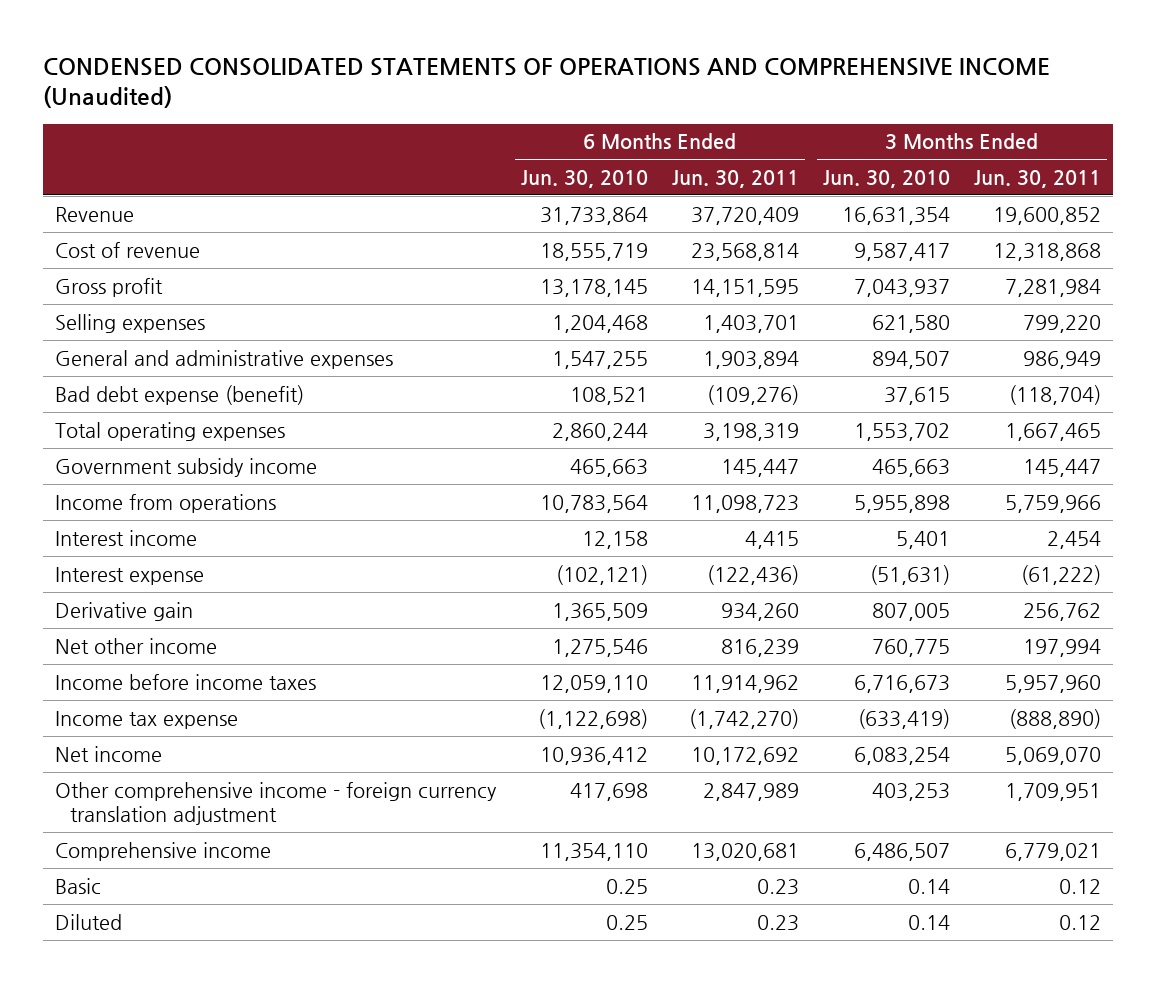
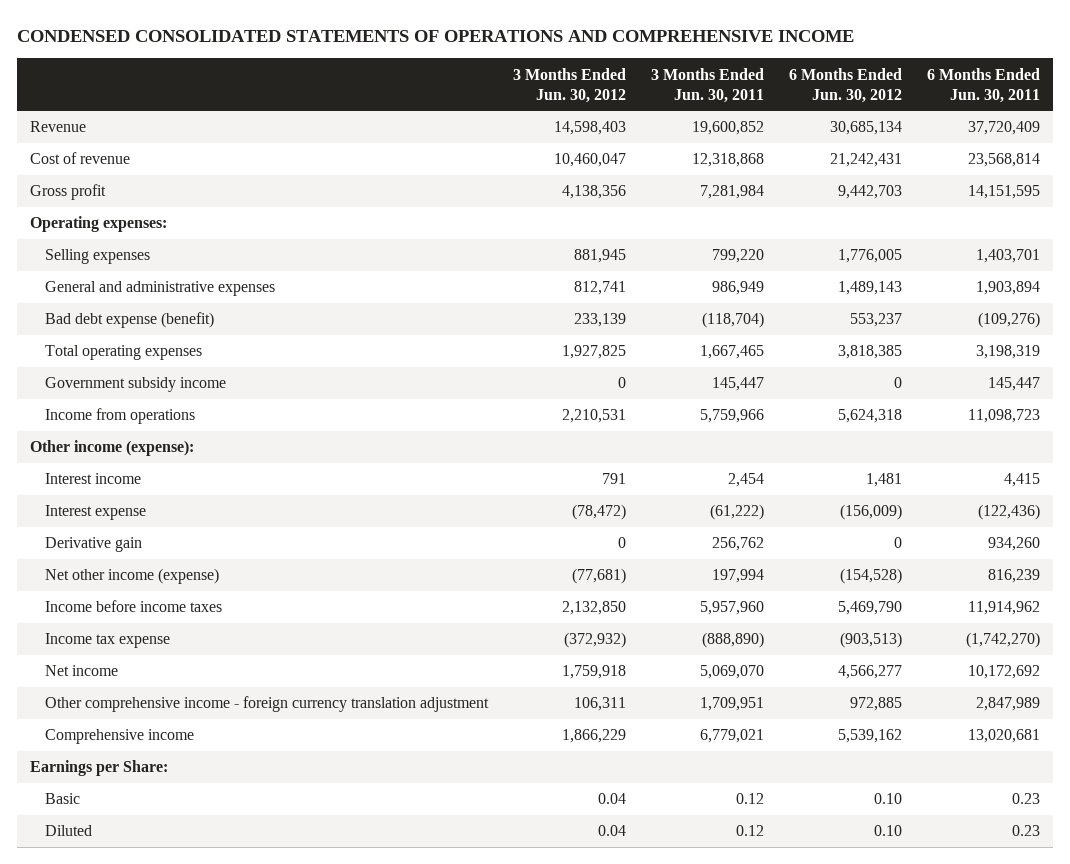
- CONDENSED CONSOLIDATED STATEMENTS OF OPERATIONS AND COMPREHENSIVE INCOME (Unaudited)
+ CONDENSED CONSOLIDATED STATEMENTS OF OPERATIONS AND COMPREHENSIVE INCOME
- | 6 Months Ended Jun. 30, 2010 | 6 Months Ended Jun. 30, 2011 | 3 Months Ended Jun. 30, 2010 | 3 Months Ended Jun. 30, 2011
+ | 3 Months Ended Jun. 30, 2012 | 3 Months Ended Jun. 30, 2011 | 6 Months Ended Jun. 30, 2012 | 6 Months Ended Jun. 30, 2011
+ Operating expenses:
+ Other income (expense):
- Net other income | 1,275,546 | 816,239 | 760,775 | 197,994
+ Net other income (expense) | (77,681) | 197,994 | (154,528) | 816,239
+ Earnings per Share:

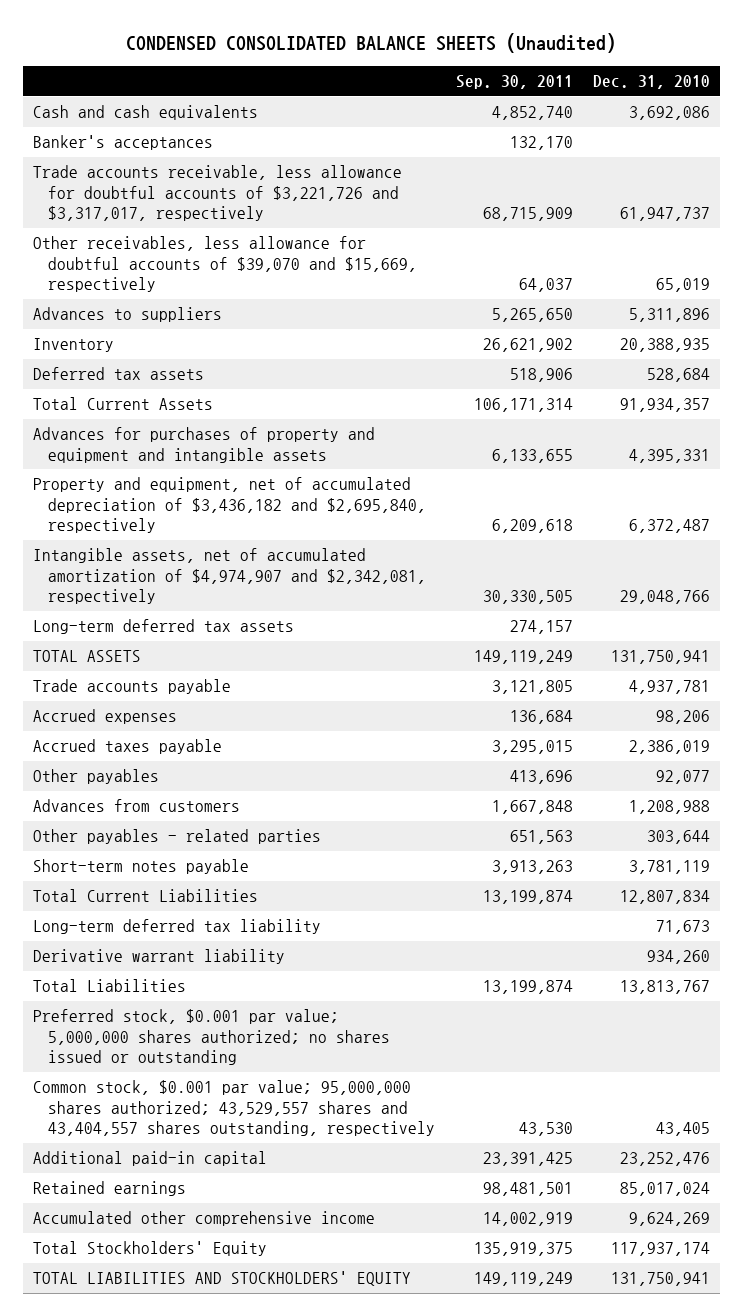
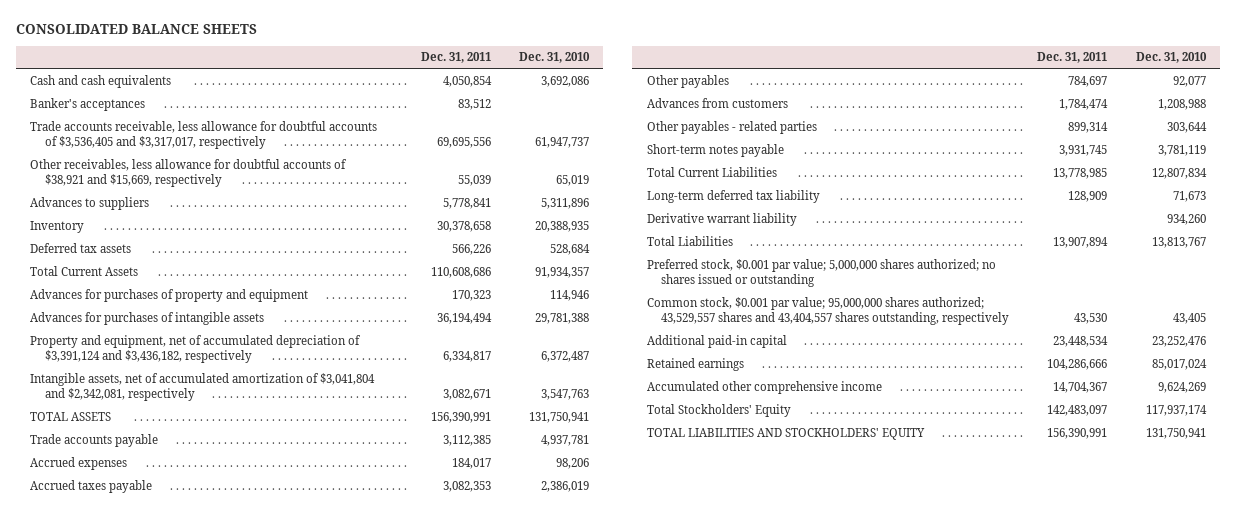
- CONDENSED CONSOLIDATED BALANCE SHEETS (Unaudited)
+ CONSOLIDATED BALANCE SHEETS
- | Sep. 30, 2011 | Dec. 31, 2010
+ | Dec. 31, 2011 | Dec. 31, 2010
- Trade accounts receivable, less allowance for doubtful accounts of $3,221,726 and $3,317,017, respectively | 68,715,909 | 61,947,737
- Other receivables, less allowance for doubtful accounts of $39,070 and $15,669, respectively | 64,037 | 65,019
+ Trade accounts receivable, less allowance for doubtful accounts of $3,536,405 and $3,317,017, respectively | 69,695,556 | 61,947,737
+ Other receivables, less allowance for doubtful accounts of $38,921 and $15,669, respectively | 55,039 | 65,019
- Advances for purchases of property and equipment and intangible assets | 6,133,655 | 4,395,331
- Property and equipment, net of accumulated depreciation of $3,436,182 and $2,695,840, respectively | 6,209,618 | 6,372,487
- Intangible assets, net of accumulated amortization of $4,974,907 and $2,342,081, respectively | 30,330,505 | 29,048,766
- Long-term deferred tax assets | 274,157 |
+ Advances for purchases of property and equipment | 170,323 | 114,946
+ Advances for purchases of intangible assets | 36,194,494 | 29,781,388
+ Property and equipment, net of accumulated depreciation of $3,391,124 and $3,436,182, respectively | 6,334,817 | 6,372,487
+ Intangible assets, net of accumulated amortization of $3,041,804 and $2,342,081, respectively | 3,082,671 | 3,547,763

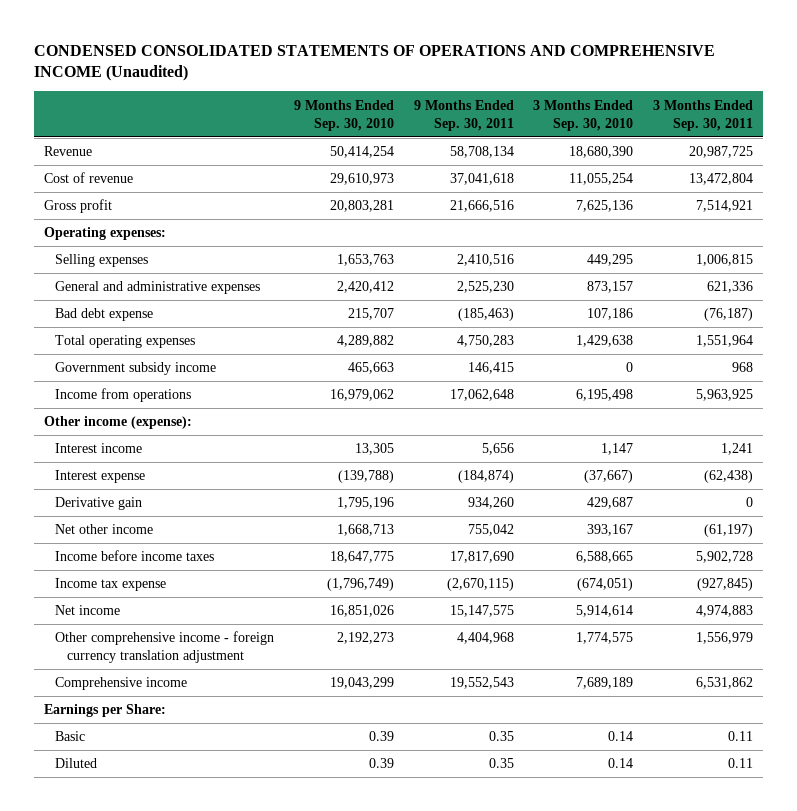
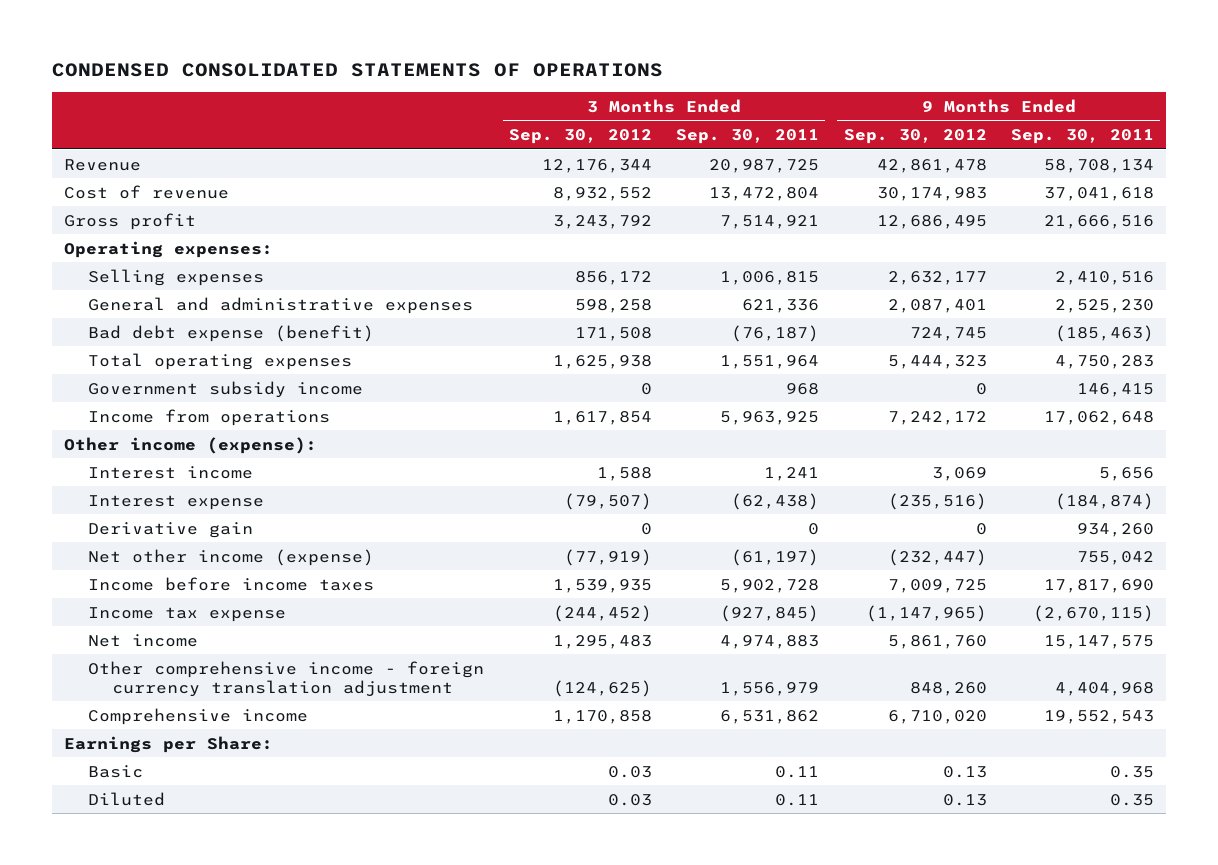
- CONDENSED CONSOLIDATED STATEMENTS OF OPERATIONS AND COMPREHENSIVE INCOME (Unaudited)
+ CONDENSED CONSOLIDATED STATEMENTS OF OPERATIONS
- | 9 Months Ended Sep. 30, 2010 | 9 Months Ended Sep. 30, 2011 | 3 Months Ended Sep. 30, 2010 | 3 Months Ended Sep. 30, 2011
+ | 3 Months Ended Sep. 30, 2012 | 3 Months Ended Sep. 30, 2011 | 9 Months Ended Sep. 30, 2012 | 9 Months Ended Sep. 30, 2011
- Bad debt expense | 215,707 | (185,463) | 107,186 | (76,187)
+ Bad debt expense (benefit) | 171,508 | (76,187) | 724,745 | (185,463)
- Net other income | 1,668,713 | 755,042 | 393,167 | (61,197)
+ Net other income (expense) | (77,919) | (61,197) | (232,447) | 755,042

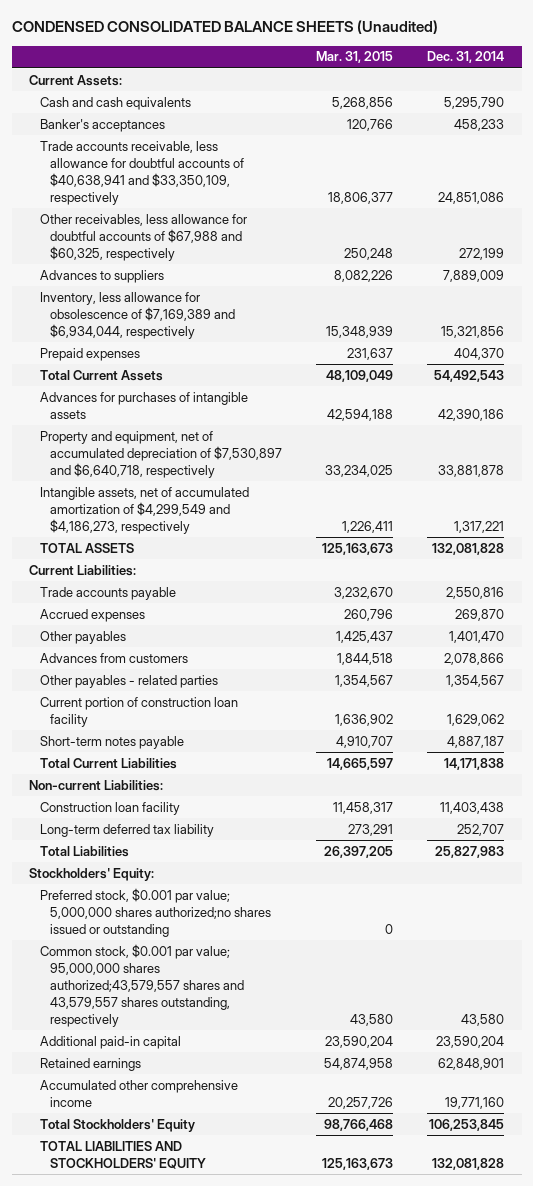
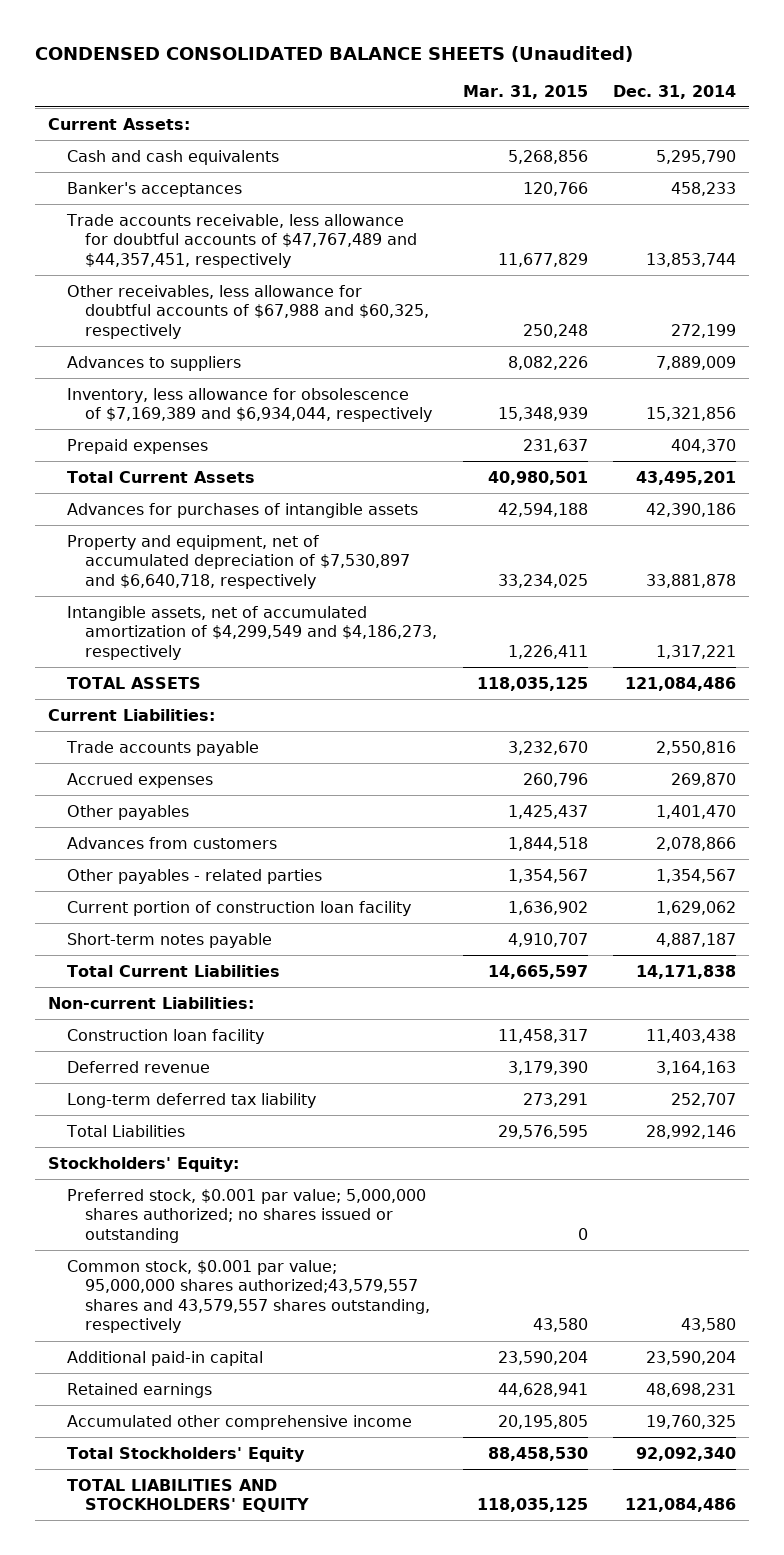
- Trade accounts receivable, less allowance for doubtful accounts of $40,638,941 and $33,350,109, respectively | 18,806,377 | 24,851,086
+ Trade accounts receivable, less allowance for doubtful accounts of $47,767,489 and $44,357,451, respectively | 11,677,829 | 13,853,744
- Total Current Assets | 48,109,049 | 54,492,543
+ Total Current Assets | 40,980,501 | 43,495,201
- TOTAL ASSETS | 125,163,673 | 132,081,828
+ TOTAL ASSETS | 118,035,125 | 121,084,486
+ Deferred revenue | 3,179,390 | 3,164,163
- Total Liabilities | 26,397,205 | 25,827,983
+ Total Liabilities | 29,576,595 | 28,992,146
- Preferred stock, $0.001 par value; 5,000,000 shares authorized;no shares issued or outstanding | 0 |
+ Preferred stock, $0.001 par value; 5,000,000 shares authorized; no shares issued or outstanding | 0 |
- Retained earnings | 54,874,958 | 62,848,901
- Accumulated other comprehensive income | 20,257,726 | 19,771,160
- Total Stockholders' Equity | 98,766,468 | 106,253,845
- TOTAL LIABILITIES AND STOCKHOLDERS' EQUITY | 125,163,673 | 132,081,828
+ Retained earnings | 44,628,941 | 48,698,231
+ Accumulated other comprehensive income | 20,195,805 | 19,760,325
+ Total Stockholders' Equity | 88,458,530 | 92,092,340
+ TOTAL LIABILITIES AND STOCKHOLDERS' EQUITY | 118,035,125 | 121,084,486

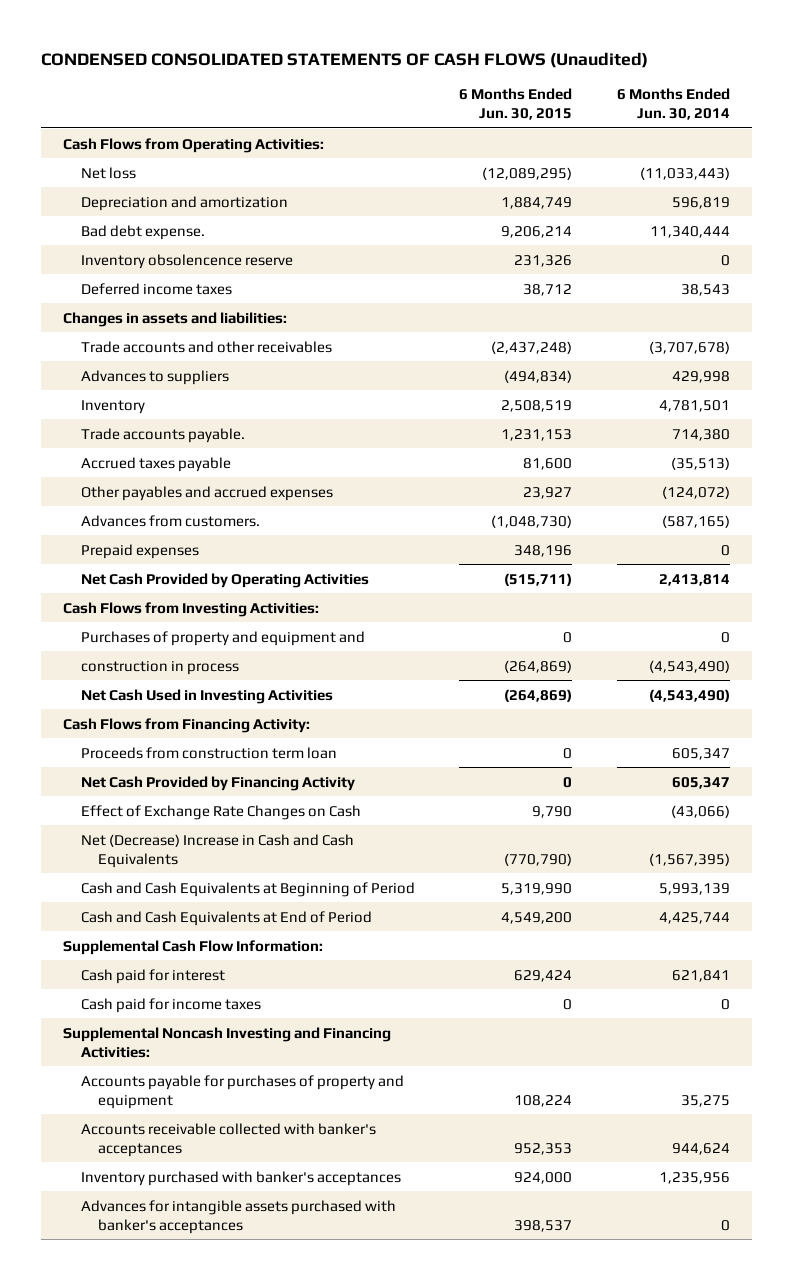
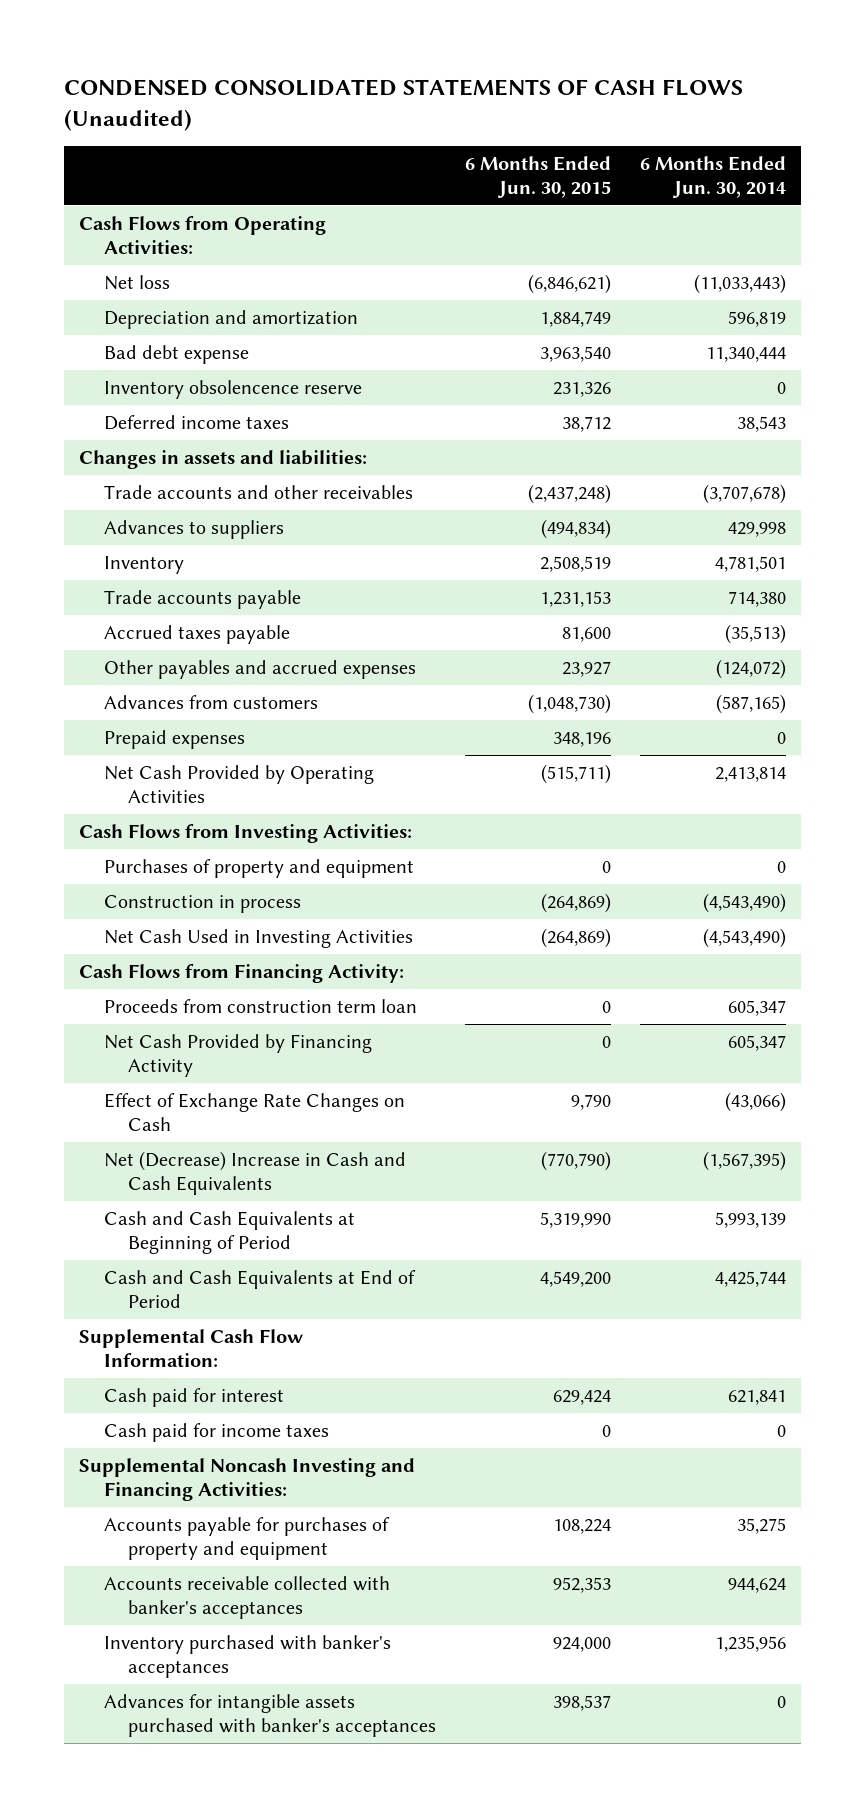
- Net loss | (12,089,295) | (11,033,443)
+ Net loss | (6,846,621) | (11,033,443)
- Bad debt expense. | 9,206,214 | 11,340,444
+ Bad debt expense | 3,963,540 | 11,340,444
- Trade accounts payable. | 1,231,153 | 714,380
+ Trade accounts payable | 1,231,153 | 714,380
- Advances from customers. | (1,048,730) | (587,165)
+ Advances from customers | (1,048,730) | (587,165)
- Purchases of property and equipment and | 0 | 0
- construction in process | (264,869) | (4,543,490)
+ Purchases of property and equipment | 0 | 0
+ Construction in process | (264,869) | (4,543,490)

